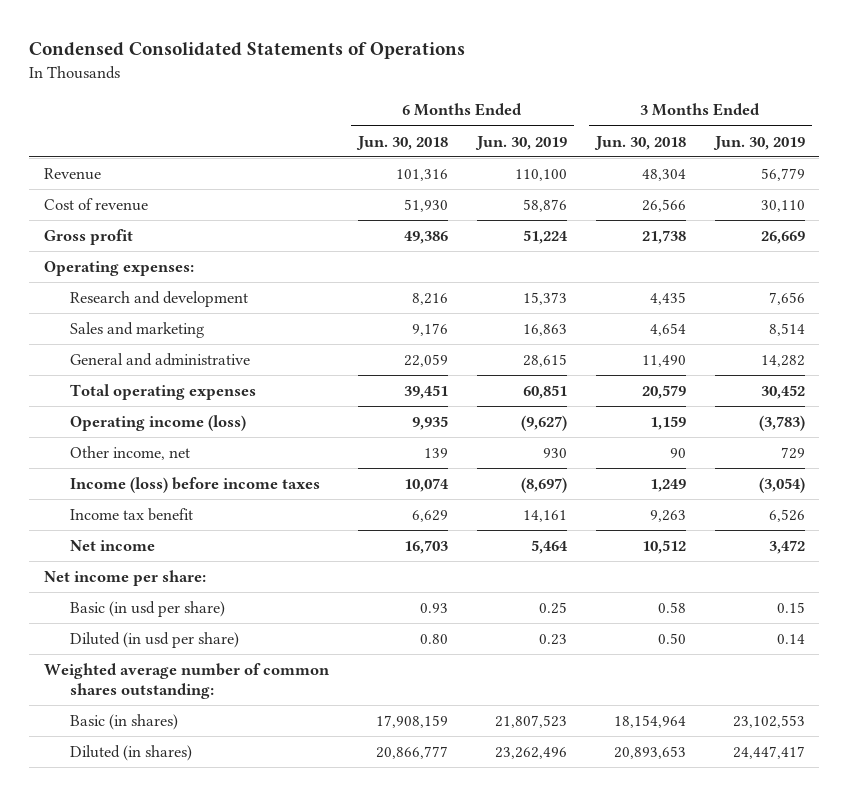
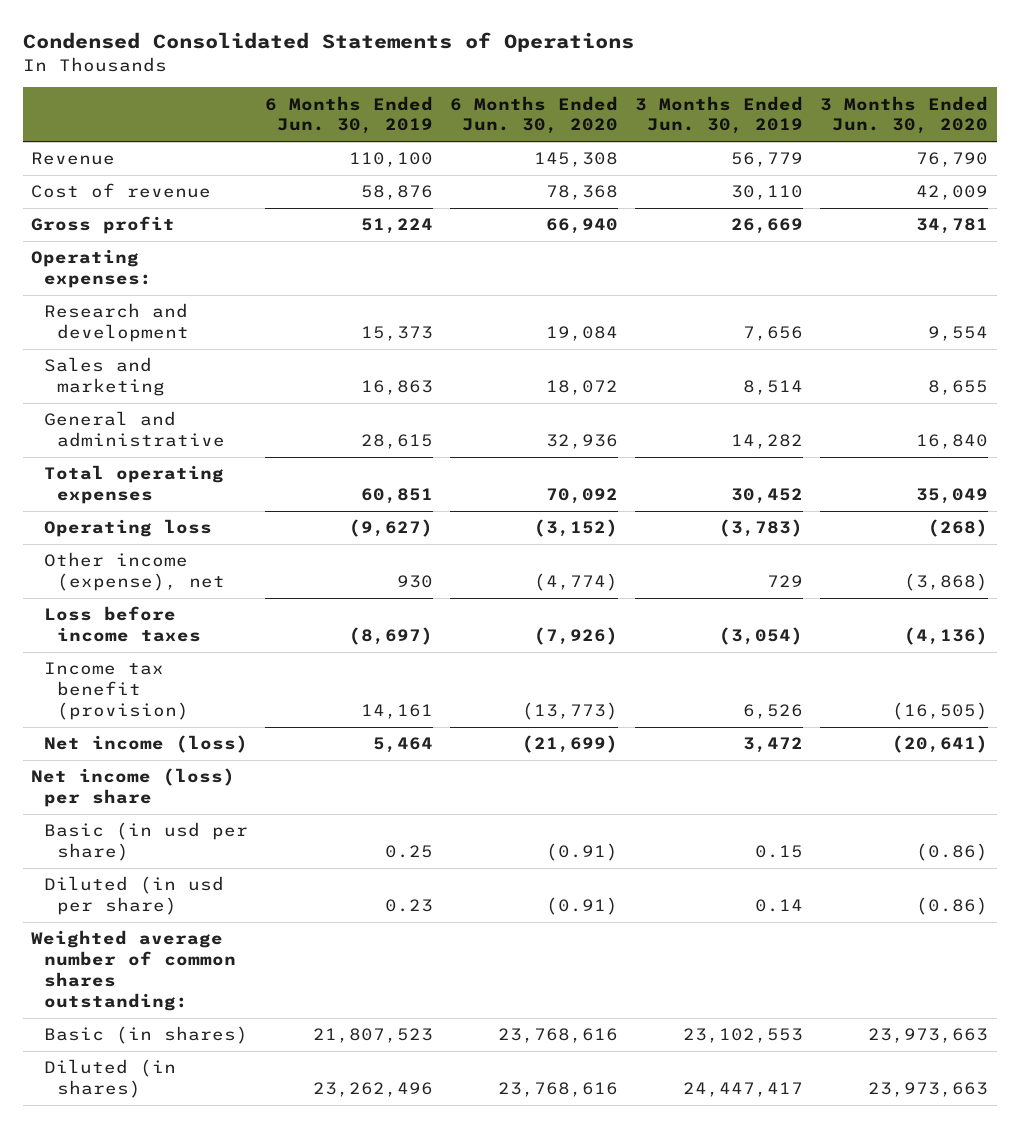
- | 6 Months Ended Jun. 30, 2018 | 6 Months Ended Jun. 30, 2019 | 3 Months Ended Jun. 30, 2018 | 3 Months Ended Jun. 30, 2019
+ | 6 Months Ended Jun. 30, 2019 | 6 Months Ended Jun. 30, 2020 | 3 Months Ended Jun. 30, 2019 | 3 Months Ended Jun. 30, 2020
- Operating income (loss) | 9,935 | (9,627) | 1,159 | (3,783)
- Other income, net | 139 | 930 | 90 | 729
- Income (loss) before income taxes | 10,074 | (8,697) | 1,249 | (3,054)
- Income tax benefit | 6,629 | 14,161 | 9,263 | 6,526
- Net income | 16,703 | 5,464 | 10,512 | 3,472
- Net income per share:
+ Operating loss | (9,627) | (3,152) | (3,783) | (268)
+ Other income (expense), net | 930 | (4,774) | 729 | (3,868)
+ Loss before income taxes | (8,697) | (7,926) | (3,054) | (4,136)
+ Income tax benefit (provision) | 14,161 | (13,773) | 6,526 | (16,505)
+ Net income (loss) | 5,464 | (21,699) | 3,472 | (20,641)
+ Net income (loss) per share

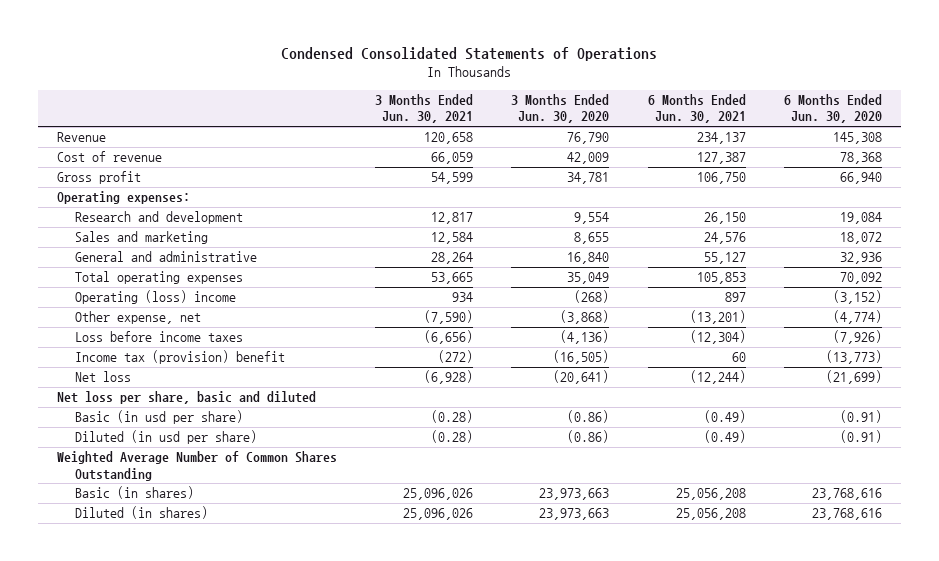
- | 6 Months Ended Jun. 30, 2019 | 6 Months Ended Jun. 30, 2020 | 3 Months Ended Jun. 30, 2019 | 3 Months Ended Jun. 30, 2020
+ | 3 Months Ended Jun. 30, 2021 | 3 Months Ended Jun. 30, 2020 | 6 Months Ended Jun. 30, 2021 | 6 Months Ended Jun. 30, 2020
- Operating loss | (9,627) | (3,152) | (3,783) | (268)
- Other income (expense), net | 930 | (4,774) | 729 | (3,868)
+ Operating (loss) income | 934 | (268) | 897 | (3,152)
+ Other expense, net | (7,590) | (3,868) | (13,201) | (4,774)
- Income tax benefit (provision) | 14,161 | (13,773) | 6,526 | (16,505)
- Net income (loss) | 5,464 | (21,699) | 3,472 | (20,641)
- Net income (loss) per share
+ Income tax (provision) benefit | (272) | (16,505) | 60 | (13,773)
+ Net loss | (6,928) | (20,641) | (12,244) | (21,699)
+ Net loss per share, basic and diluted
- Weighted average number of common shares outstanding:
+ Weighted Average Number of Common Shares Outstanding

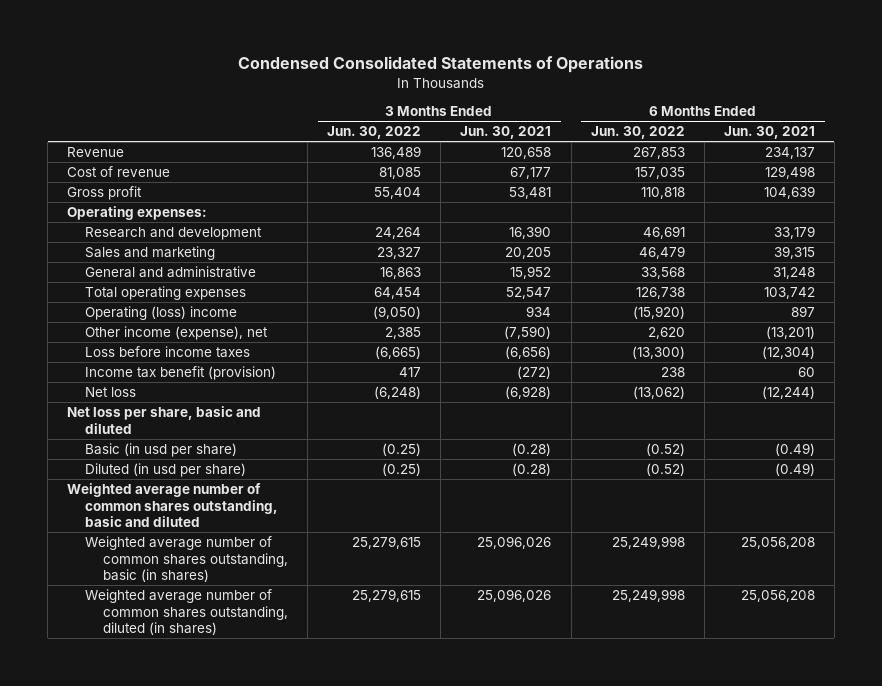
- | 3 Months Ended Jun. 30, 2021 | 3 Months Ended Jun. 30, 2020 | 6 Months Ended Jun. 30, 2021 | 6 Months Ended Jun. 30, 2020
+ | 3 Months Ended Jun. 30, 2022 | 3 Months Ended Jun. 30, 2021 | 6 Months Ended Jun. 30, 2022 | 6 Months Ended Jun. 30, 2021
- Cost of revenue | 66,059 | 42,009 | 127,387 | 78,368
- Gross profit | 54,599 | 34,781 | 106,750 | 66,940
+ Cost of revenue | 81,085 | 67,177 | 157,035 | 129,498
+ Gross profit | 55,404 | 53,481 | 110,818 | 104,639
- Research and development | 12,817 | 9,554 | 26,150 | 19,084
- Sales and marketing | 12,584 | 8,655 | 24,576 | 18,072
- General and administrative | 28,264 | 16,840 | 55,127 | 32,936
- Total operating expenses | 53,665 | 35,049 | 105,853 | 70,092
+ Research and development | 24,264 | 16,390 | 46,691 | 33,179
+ Sales and marketing | 23,327 | 20,205 | 46,479 | 39,315
+ General and administrative | 16,863 | 15,952 | 33,568 | 31,248
+ Total operating expenses | 64,454 | 52,547 | 126,738 | 103,742
- Other expense, net | (7,590) | (3,868) | (13,201) | (4,774)
+ Other income (expense), net | 2,385 | (7,590) | 2,620 | (13,201)
- Income tax (provision) benefit | (272) | (16,505) | 60 | (13,773)
+ Income tax benefit (provision) | 417 | (272) | 238 | 60
- Weighted Average Number of Common Shares Outstanding
- Basic (in shares) | 25,096,026 | 23,973,663 | 25,056,208 | 23,768,616
- Diluted (in shares) | 25,096,026 | 23,973,663 | 25,056,208 | 23,768,616
+ Weighted average number of common shares outstanding, basic and diluted
+ Weighted average number of common shares outstanding, basic (in shares) | 25,279,615 | 25,096,026 | 25,249,998 | 25,056,208
+ Weighted average number of common shares outstanding, diluted (in shares) | 25,279,615 | 25,096,026 | 25,249,998 | 25,056,208

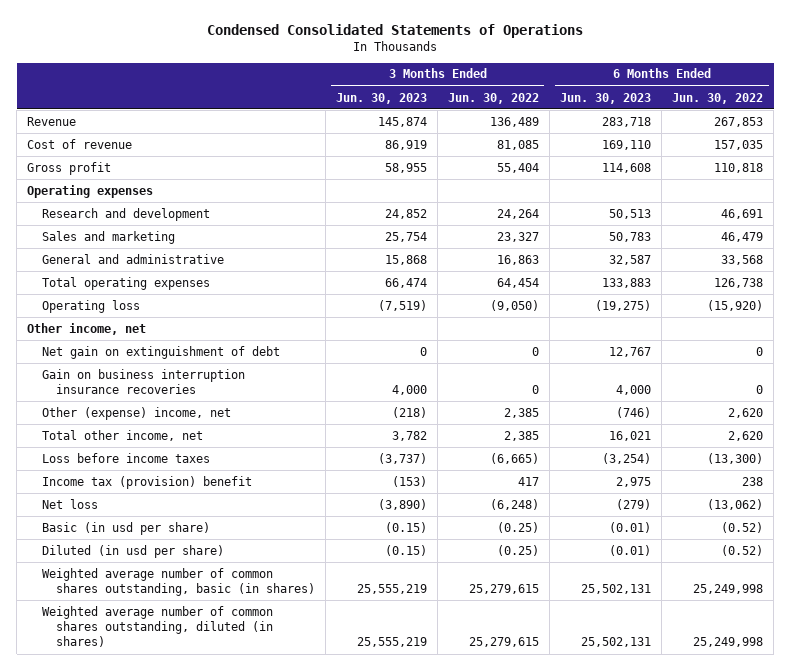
- | 3 Months Ended Jun. 30, 2022 | 3 Months Ended Jun. 30, 2021 | 6 Months Ended Jun. 30, 2022 | 6 Months Ended Jun. 30, 2021
+ | 3 Months Ended Jun. 30, 2023 | 3 Months Ended Jun. 30, 2022 | 6 Months Ended Jun. 30, 2023 | 6 Months Ended Jun. 30, 2022
- Operating expenses:
+ Operating expenses
- Operating (loss) income | (9,050) | 934 | (15,920) | 897
- Other income (expense), net | 2,385 | (7,590) | 2,620 | (13,201)
+ Operating loss | (7,519) | (9,050) | (19,275) | (15,920)
+ Other income, net
+ Net gain on extinguishment of debt | 0 | 0 | 12,767 | 0
+ Gain on business interruption insurance recoveries | 4,000 | 0 | 4,000 | 0
+ Other (expense) income, net | (218) | 2,385 | (746) | 2,620
+ Total other income, net | 3,782 | 2,385 | 16,021 | 2,620
- Income tax benefit (provision) | 417 | (272) | 238 | 60
+ Income tax (provision) benefit | (153) | 417 | 2,975 | 238
- Net loss per share, basic and diluted
- Weighted average number of common shares outstanding, basic and diluted

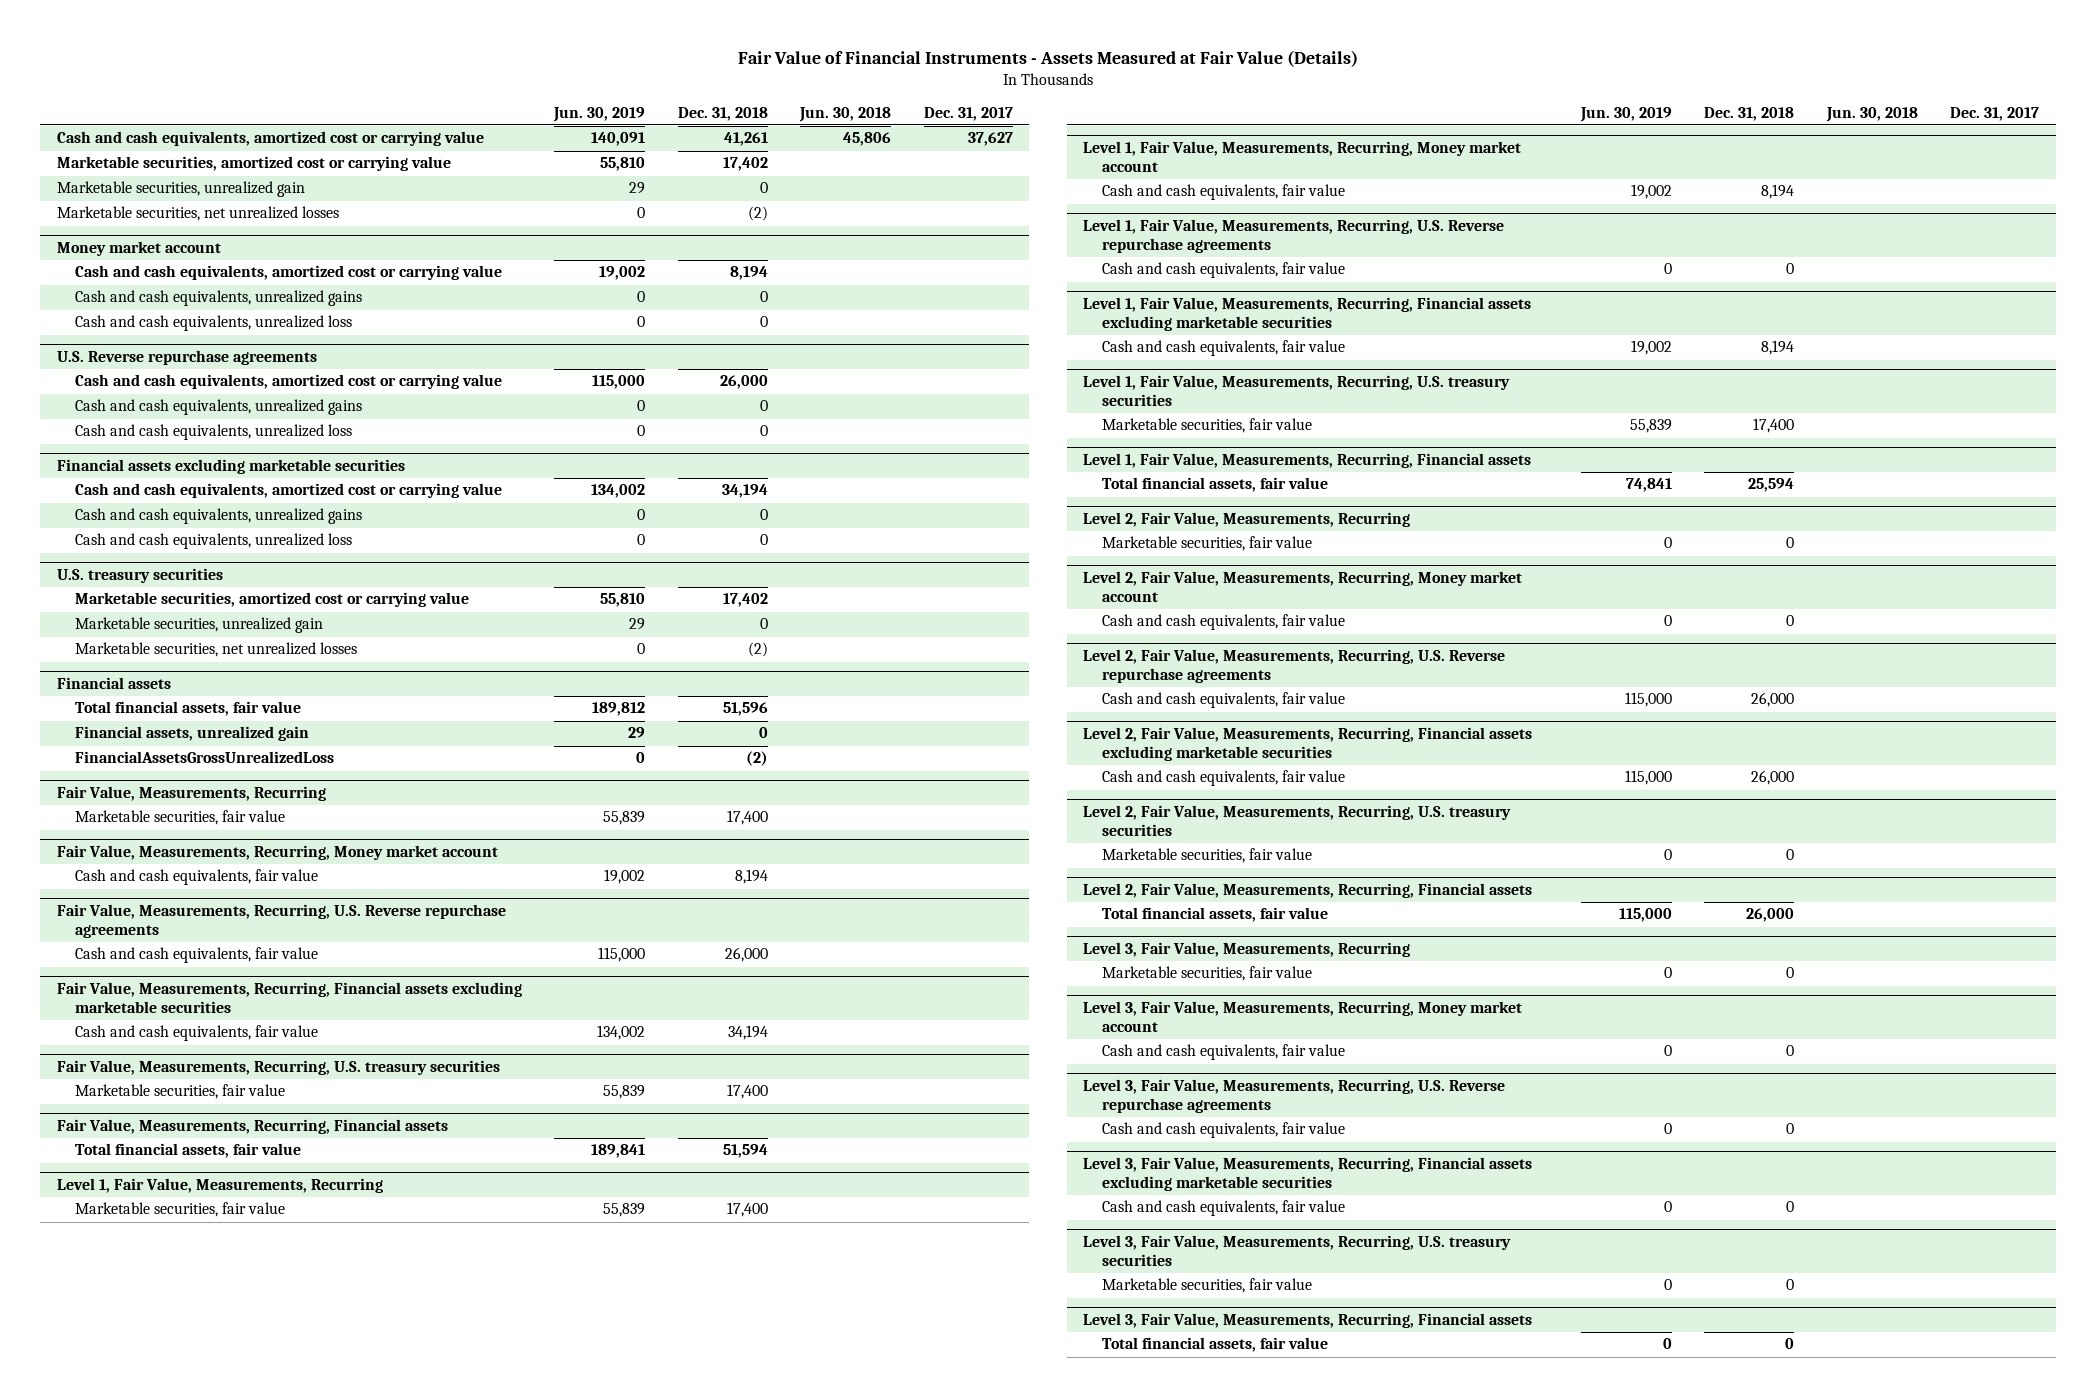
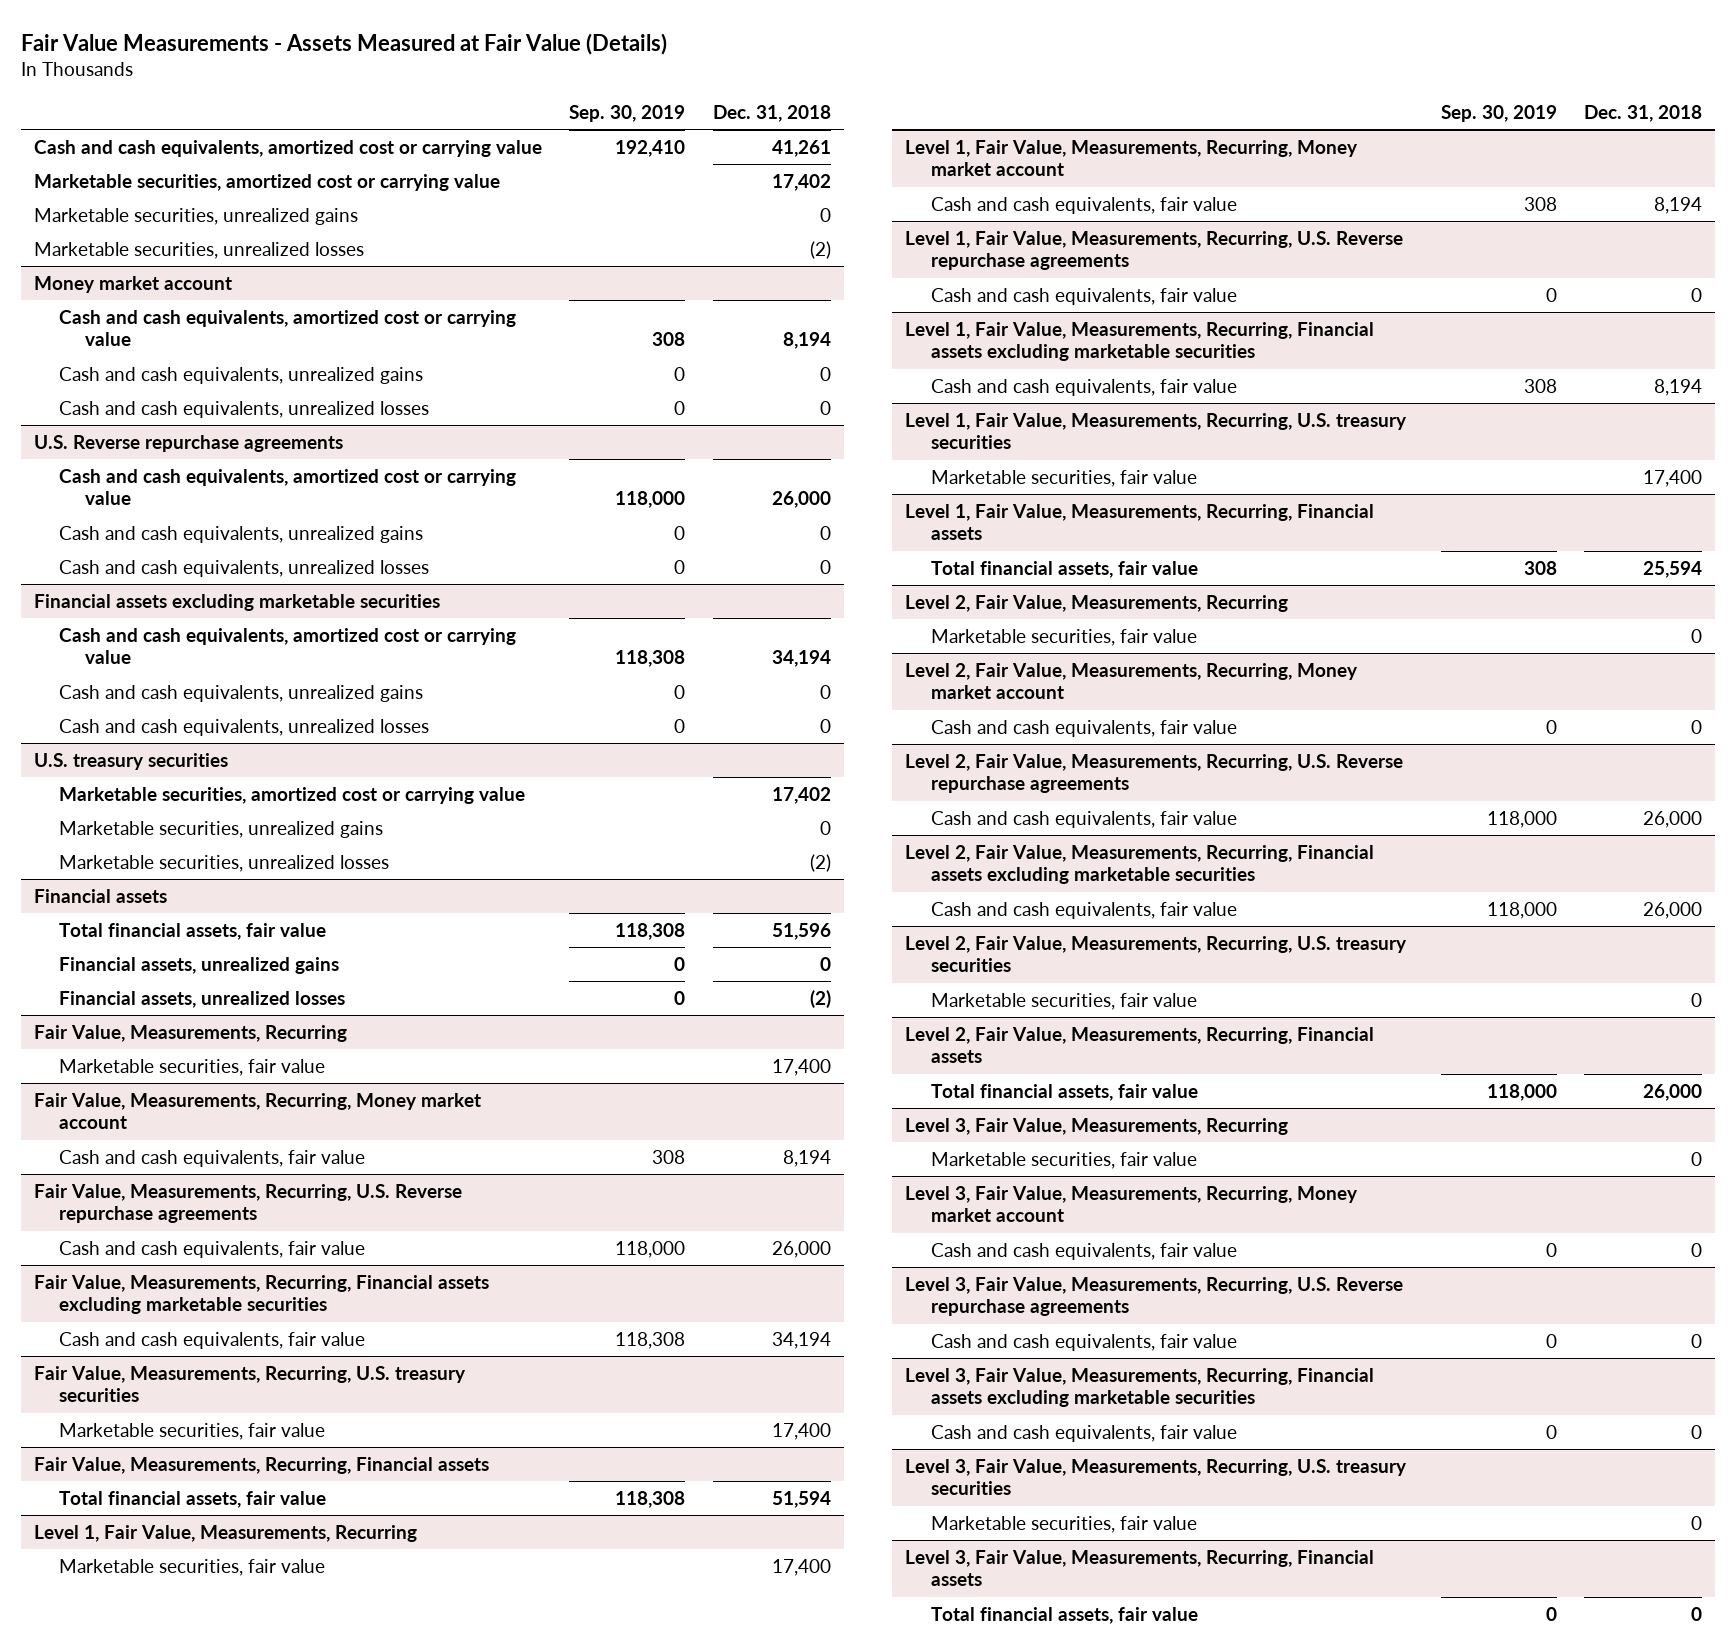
- Fair Value of Financial Instruments - Assets Measured at Fair Value (Details)
+ Fair Value Measurements - Assets Measured at Fair Value (Details)
- | Jun. 30, 2019 | Dec. 31, 2018 | Jun. 30, 2018 | Dec. 31, 2017
+ | Sep. 30, 2019 | Dec. 31, 2018
- Marketable securities, unrealized gain | 29 | 0 | |
- Marketable securities, net unrealized losses | 0 | (2) | |
+ Marketable securities, unrealized gains | | 0
+ Marketable securities, unrealized losses | | (2)
@ Money market account
- Cash and cash equivalents, unrealized loss | 0 | 0 | |
+ Cash and cash equivalents, unrealized losses | 0 | 0
@ U.S. Reverse repurchase agreements
- Cash and cash equivalents, unrealized loss | 0 | 0 | |
+ Cash and cash equivalents, unrealized losses | 0 | 0
@ Financial assets excluding marketable securities
- Cash and cash equivalents, unrealized loss | 0 | 0 | |
+ Cash and cash equivalents, unrealized losses | 0 | 0
@ U.S. treasury securities
- Marketable securities, unrealized gain | 29 | 0 | |
- Marketable securities, net unrealized losses | 0 | (2) | |
+ Marketable securities, unrealized gains | | 0
+ Marketable securities, unrealized losses | | (2)
@ Financial assets
- Financial assets, unrealized gain | 29 | 0 | |
- FinancialAssetsGrossUnrealizedLoss | 0 | (2) | |
+ Financial assets, unrealized gains | 0 | 0
+ Financial assets, unrealized losses | 0 | (2)

